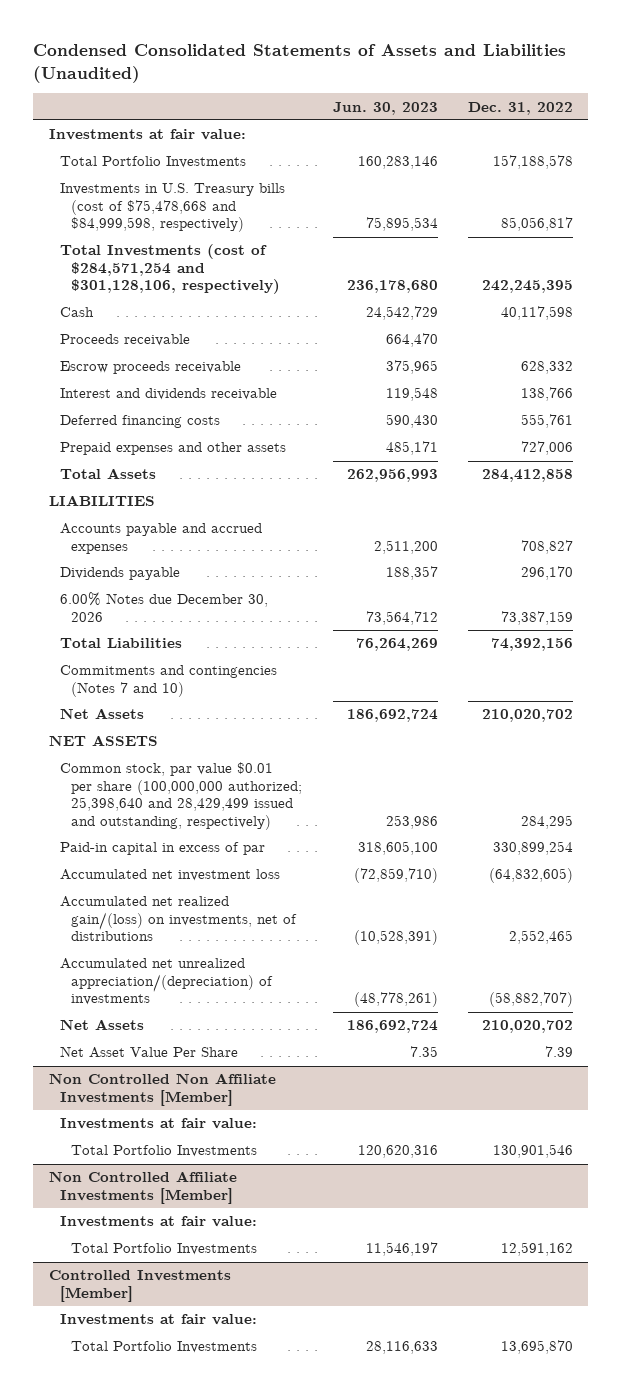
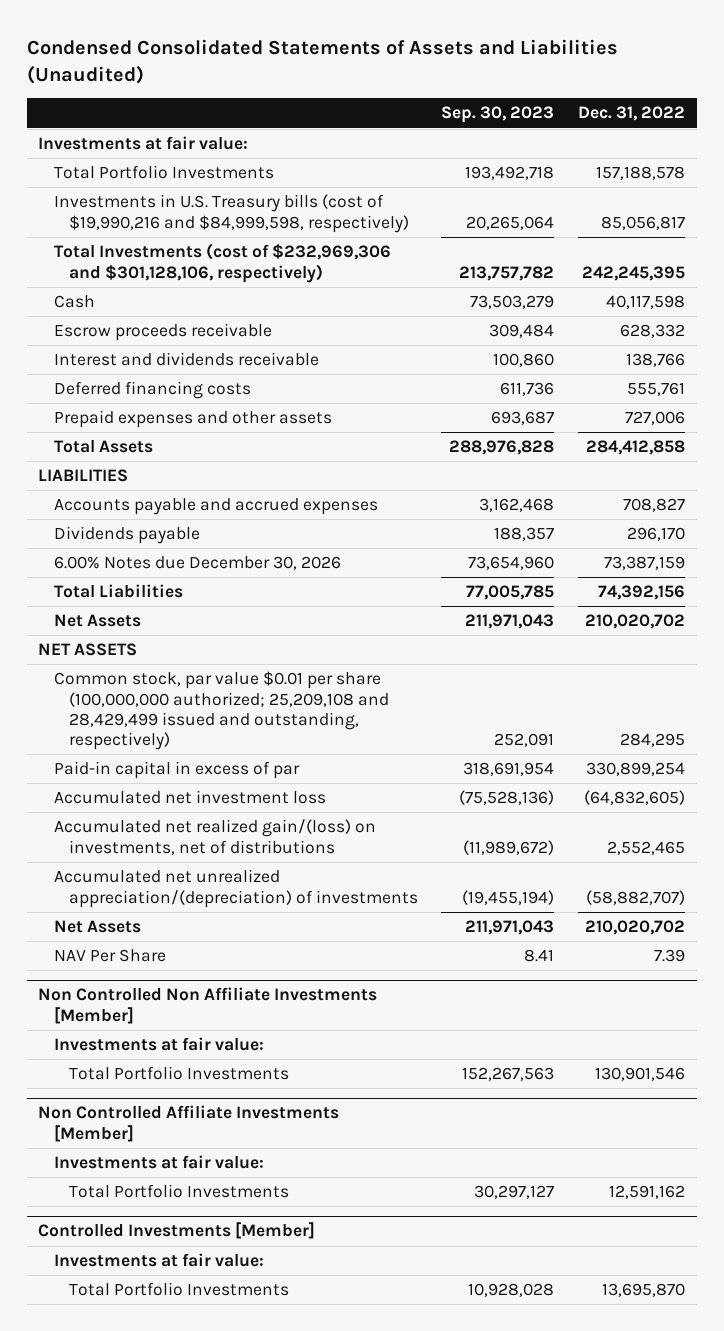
- | Jun. 30, 2023 | Dec. 31, 2022
+ | Sep. 30, 2023 | Dec. 31, 2022
- Investments in U.S. Treasury bills (cost of $75,478,668 and $84,999,598, respectively) | 75,895,534 | 85,056,817
- Total Investments (cost of $284,571,254 and $301,128,106, respectively) | 236,178,680 | 242,245,395
+ Investments in U.S. Treasury bills (cost of $19,990,216 and $84,999,598, respectively) | 20,265,064 | 85,056,817
+ Total Investments (cost of $232,969,306 and $301,128,106, respectively) | 213,757,782 | 242,245,395
- Proceeds receivable | 664,470 |
- Commitments and contingencies (Notes 7 and 10)
- Common stock, par value $0.01 per share (100,000,000 authorized; 25,398,640 and 28,429,499 issued and outstanding, respectively) | 253,986 | 284,295
+ Common stock, par value $0.01 per share (100,000,000 authorized; 25,209,108 and 28,429,499 issued and outstanding, respectively) | 252,091 | 284,295
- Net Asset Value Per Share | 7.35 | 7.39
+ NAV Per Share | 8.41 | 7.39

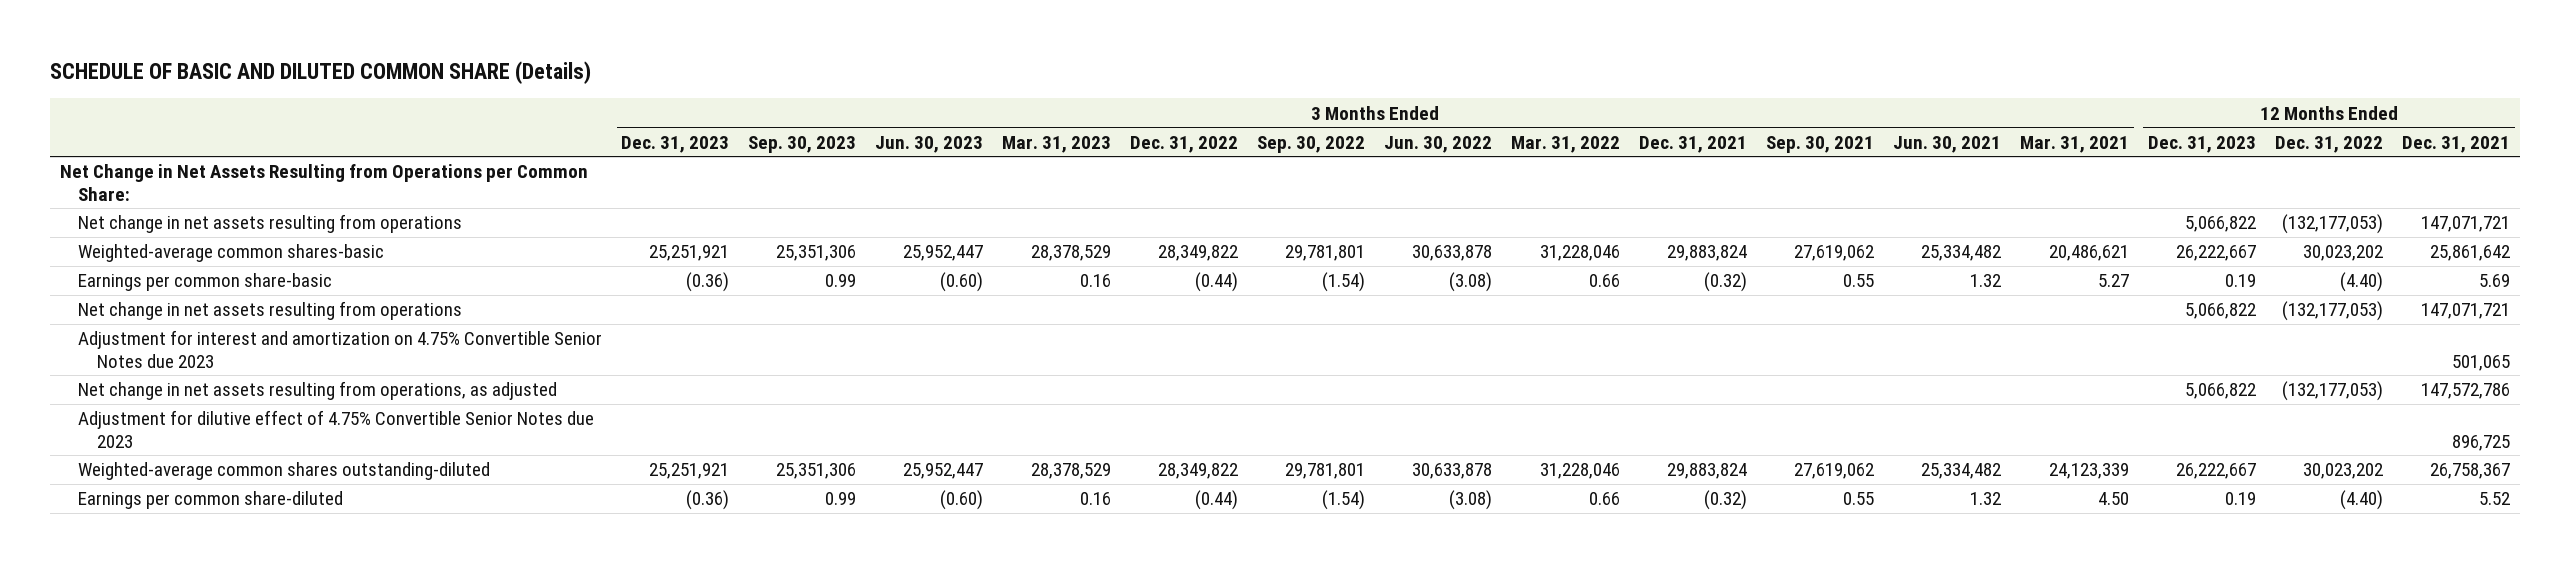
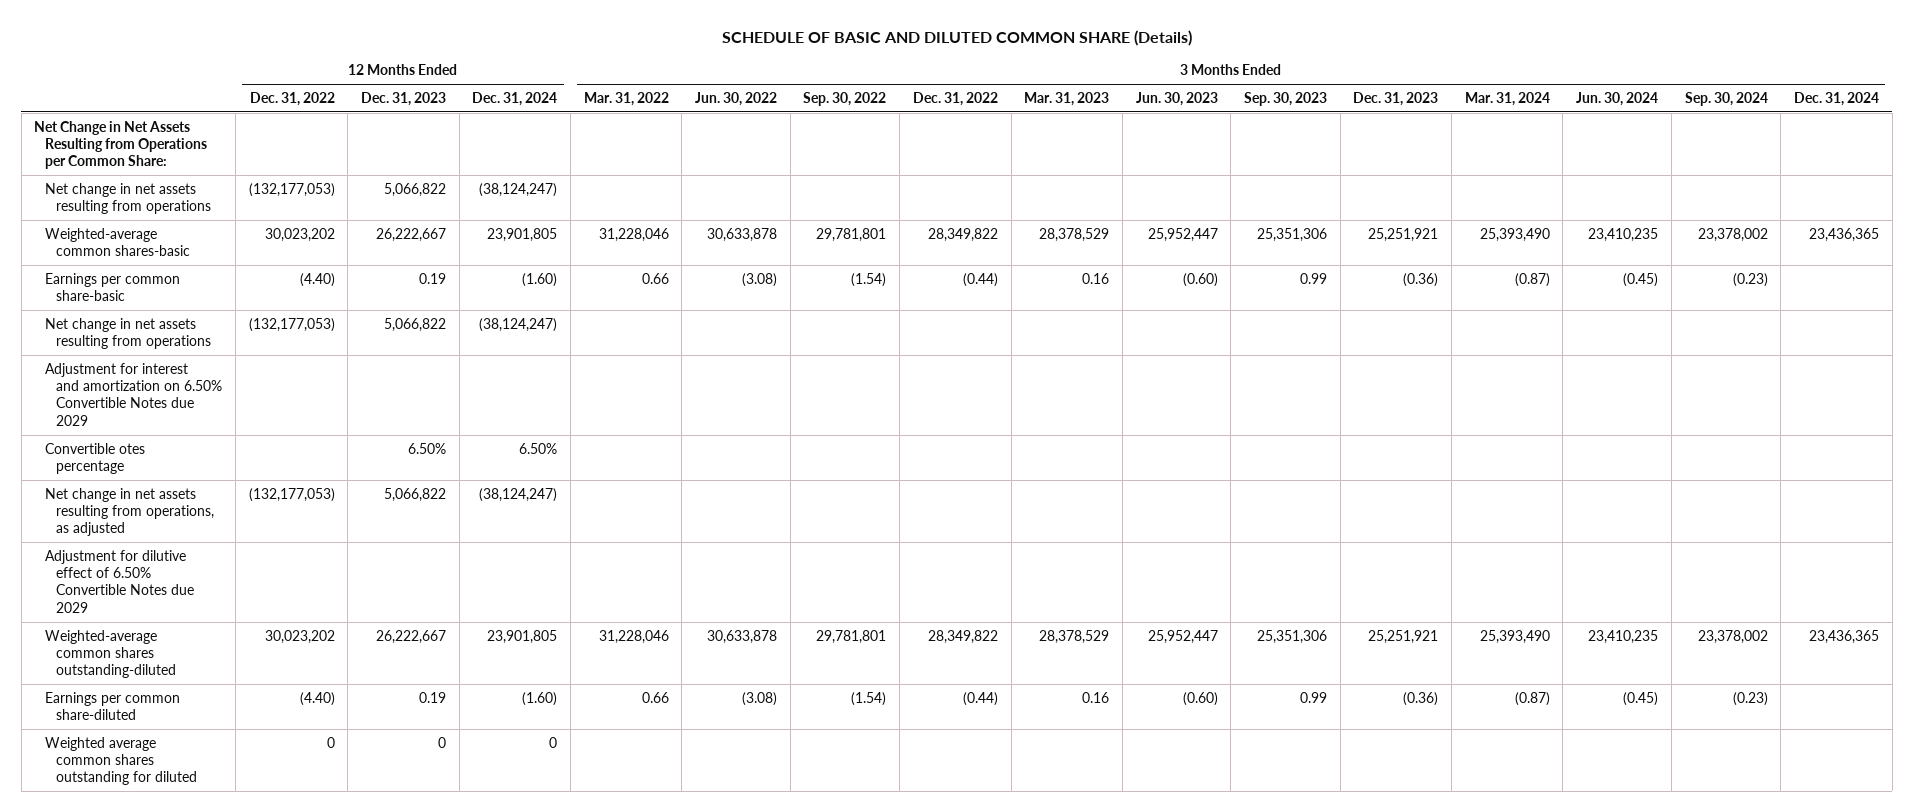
- | 3 Months Ended Dec. 31, 2023 | 3 Months Ended Sep. 30, 2023 | 3 Months Ended Jun. 30, 2023 | 3 Months Ended Mar. 31, 2023 | 3 Months Ended Dec. 31, 2022 | 3 Months Ended Sep. 30, 2022 | 3 Months Ended Jun. 30, 2022 | 3 Months Ended Mar. 31, 2022 | 3 Months Ended Dec. 31, 2021 | 3 Months Ended Sep. 30, 2021 | 3 Months Ended Jun. 30, 2021 | 3 Months Ended Mar. 31, 2021 | 12 Months Ended Dec. 31, 2023 | 12 Months Ended Dec. 31, 2022 | 12 Months Ended Dec. 31, 2021
+ | 12 Months Ended Dec. 31, 2022 | 12 Months Ended Dec. 31, 2023 | 12 Months Ended Dec. 31, 2024 | 3 Months Ended Mar. 31, 2022 | 3 Months Ended Jun. 30, 2022 | 3 Months Ended Sep. 30, 2022 | 3 Months Ended Dec. 31, 2022 | 3 Months Ended Mar. 31, 2023 | 3 Months Ended Jun. 30, 2023 | 3 Months Ended Sep. 30, 2023 | 3 Months Ended Dec. 31, 2023 | 3 Months Ended Mar. 31, 2024 | 3 Months Ended Jun. 30, 2024 | 3 Months Ended Sep. 30, 2024 | 3 Months Ended Dec. 31, 2024
- Adjustment for interest and amortization on 4.75% Convertible Senior Notes due 2023 | | | | | | | | | | | | | | | 501,065
+ Adjustment for interest and amortization on 6.50% Convertible Notes due 2029
+ Convertible otes percentage | | 6.50% | 6.50% | | | | | | | | | | | |
- Adjustment for dilutive effect of 4.75% Convertible Senior Notes due 2023 | | | | | | | | | | | | | | | 896,725
+ Adjustment for dilutive effect of 6.50% Convertible Notes due 2029
+ Weighted average common shares outstanding for diluted | 0 | 0 | 0 | | | | | | | | | | | |

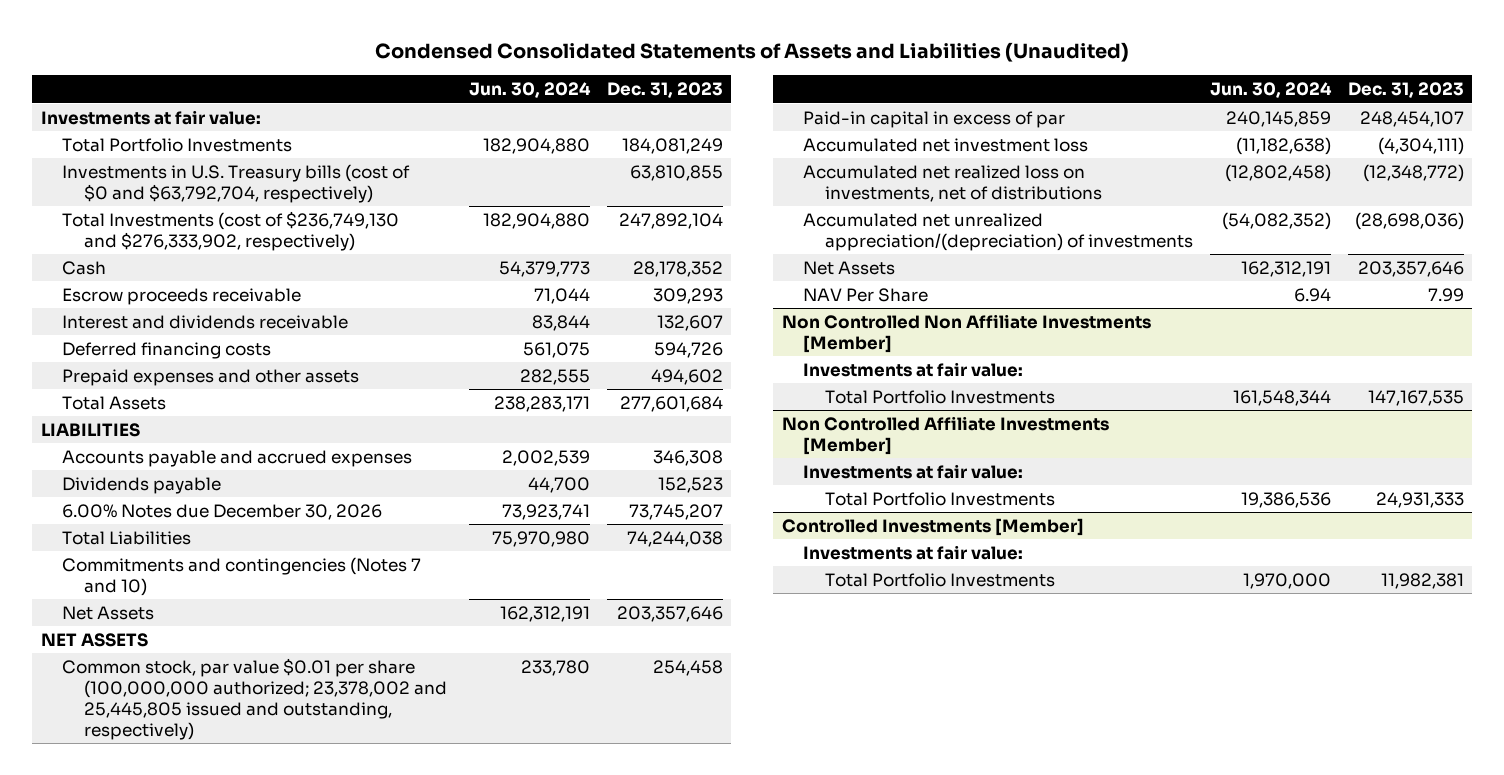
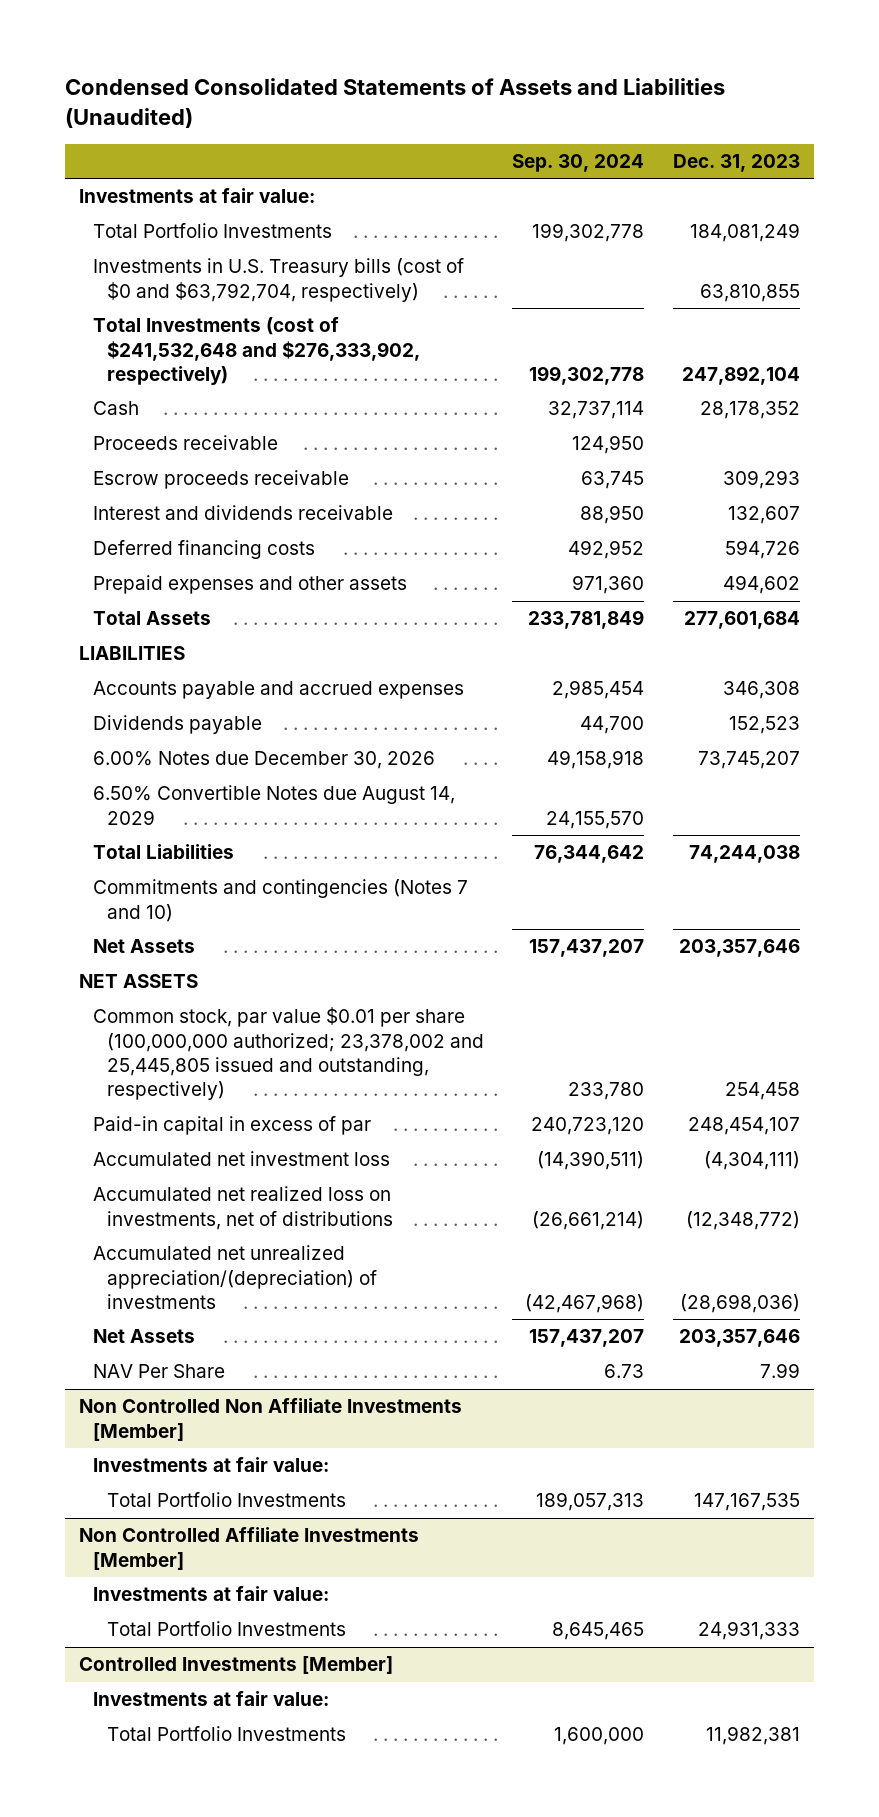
- | Jun. 30, 2024 | Dec. 31, 2023
+ | Sep. 30, 2024 | Dec. 31, 2023
- Total Investments (cost of $236,749,130 and $276,333,902, respectively) | 182,904,880 | 247,892,104
+ Total Investments (cost of $241,532,648 and $276,333,902, respectively) | 199,302,778 | 247,892,104
+ Proceeds receivable | 124,950 |
+ 6.50% Convertible Notes due August 14, 2029 | 24,155,570 |

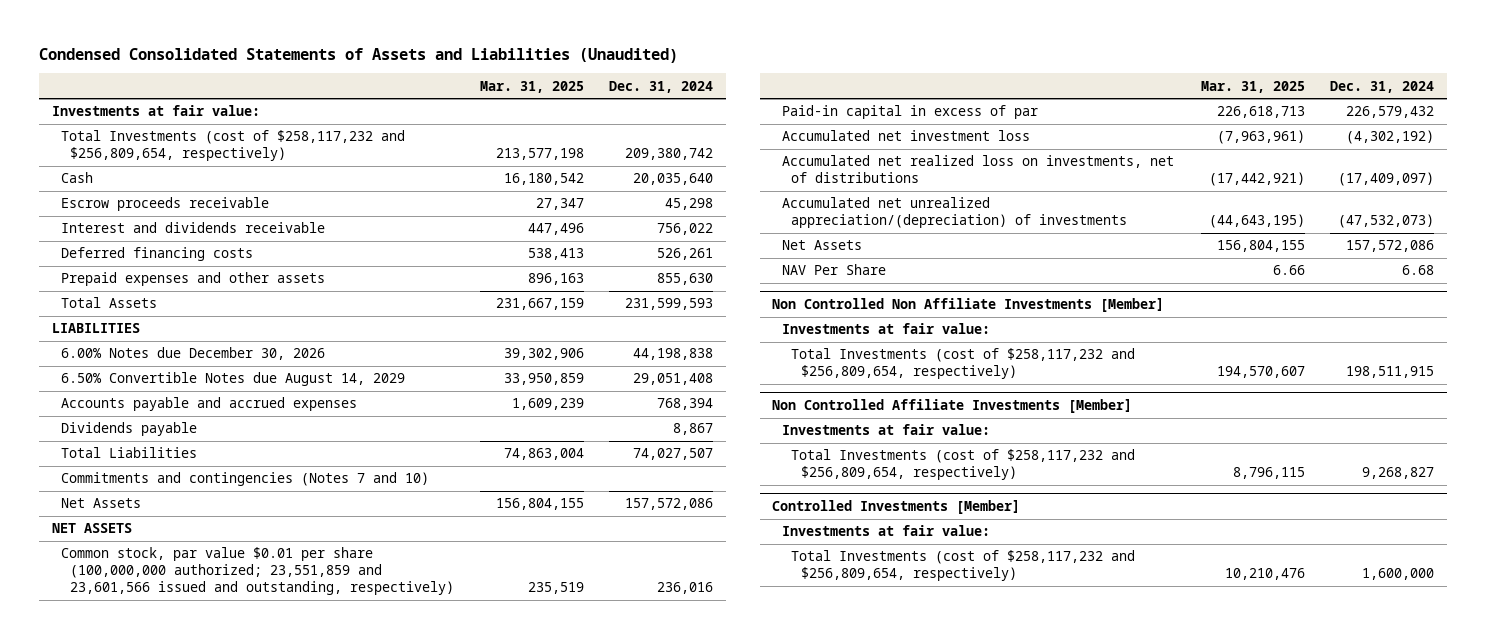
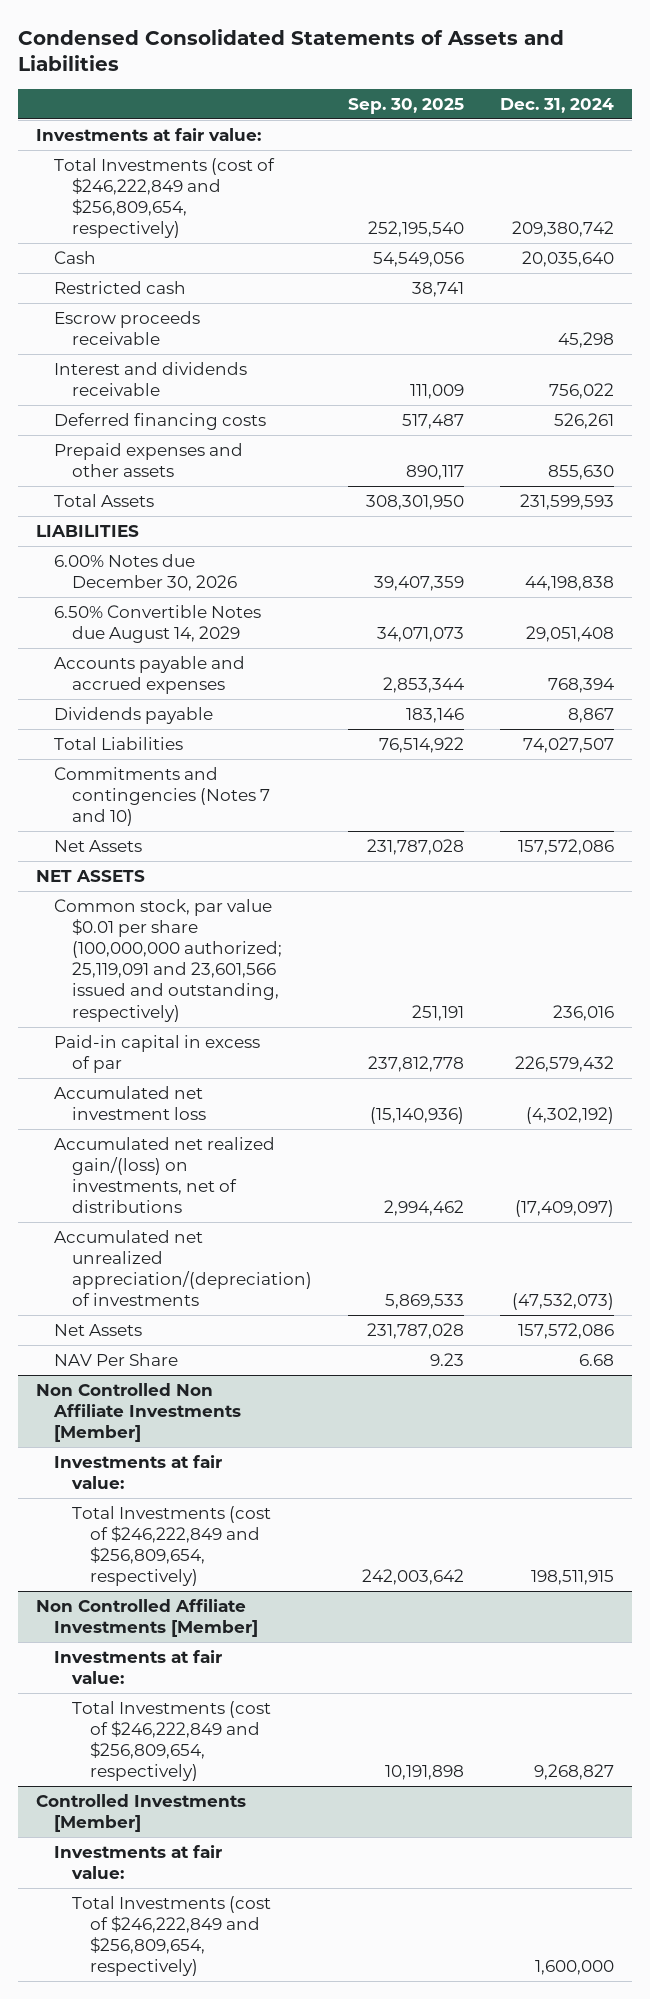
- Condensed Consolidated Statements of Assets and Liabilities (Unaudited)
+ Condensed Consolidated Statements of Assets and Liabilities
- | Mar. 31, 2025 | Dec. 31, 2024
+ | Sep. 30, 2025 | Dec. 31, 2024
- Total Investments (cost of $258,117,232 and $256,809,654, respectively) | 213,577,198 | 209,380,742
+ Total Investments (cost of $246,222,849 and $256,809,654, respectively) | 252,195,540 | 209,380,742
+ Restricted cash | 38,741 |
- Common stock, par value $0.01 per share (100,000,000 authorized; 23,551,859 and 23,601,566 issued and outstanding, respectively) | 235,519 | 236,016
+ Common stock, par value $0.01 per share (100,000,000 authorized; 25,119,091 and 23,601,566 issued and outstanding, respectively) | 251,191 | 236,016
- Accumulated net realized loss on investments, net of distributions | (17,442,921) | (17,409,097)
+ Accumulated net realized gain/(loss) on investments, net of distributions | 2,994,462 | (17,409,097)
@ Non Controlled Non Affiliate Investments [Member]
- Total Investments (cost of $258,117,232 and $256,809,654, respectively) | 194,570,607 | 198,511,915
+ Total Investments (cost of $246,222,849 and $256,809,654, respectively) | 242,003,642 | 198,511,915
@ Non Controlled Affiliate Investments [Member]
- Total Investments (cost of $258,117,232 and $256,809,654, respectively) | 8,796,115 | 9,268,827
+ Total Investments (cost of $246,222,849 and $256,809,654, respectively) | 10,191,898 | 9,268,827
@ Controlled Investments [Member]
- Total Investments (cost of $258,117,232 and $256,809,654, respectively) | 10,210,476 | 1,600,000
+ Total Investments (cost of $246,222,849 and $256,809,654, respectively) | | 1,600,000

